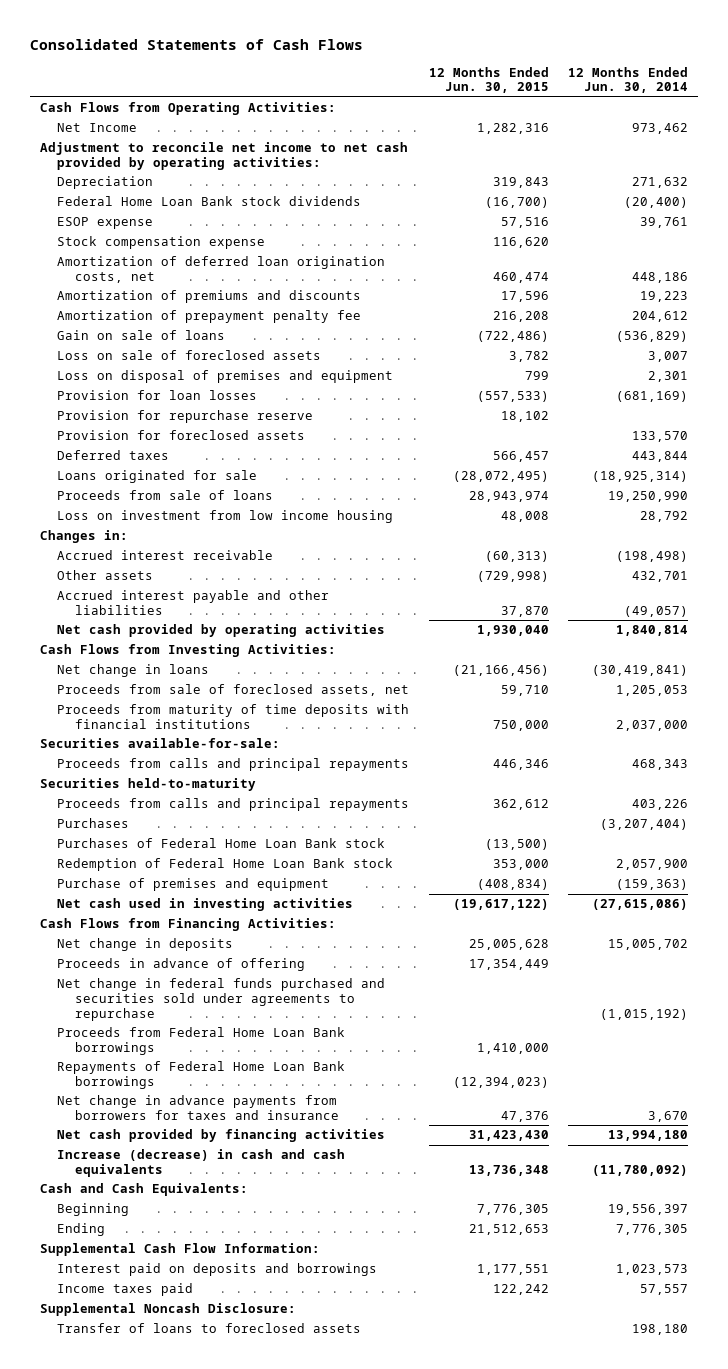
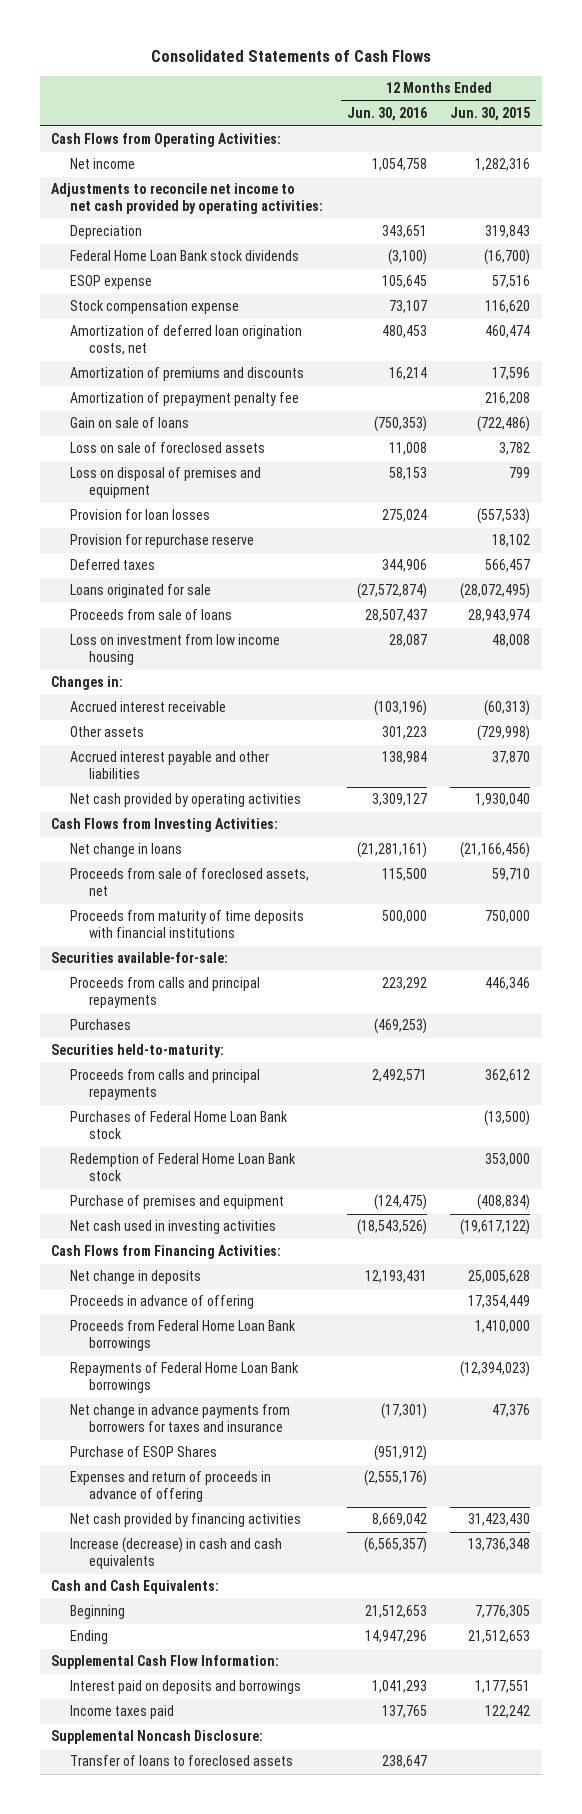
- | 12 Months Ended Jun. 30, 2015 | 12 Months Ended Jun. 30, 2014
+ | 12 Months Ended Jun. 30, 2016 | 12 Months Ended Jun. 30, 2015
- Net Income | 1,282,316 | 973,462
- Adjustment to reconcile net income to net cash provided by operating activities:
+ Net income | 1,054,758 | 1,282,316
+ Adjustments to reconcile net income to net cash provided by operating activities:
- Provision for foreclosed assets | | 133,570
- Securities held-to-maturity
+ Securities held-to-maturity:
moved down: Proceeds from calls and principal repayments | 2,492,571 | 362,612
- Net change in federal funds purchased and securities sold under agreements to repurchase | | (1,015,192)
+ Purchase of ESOP Shares | (951,912) |
+ Expenses and return of proceeds in advance of offering | (2,555,176) |

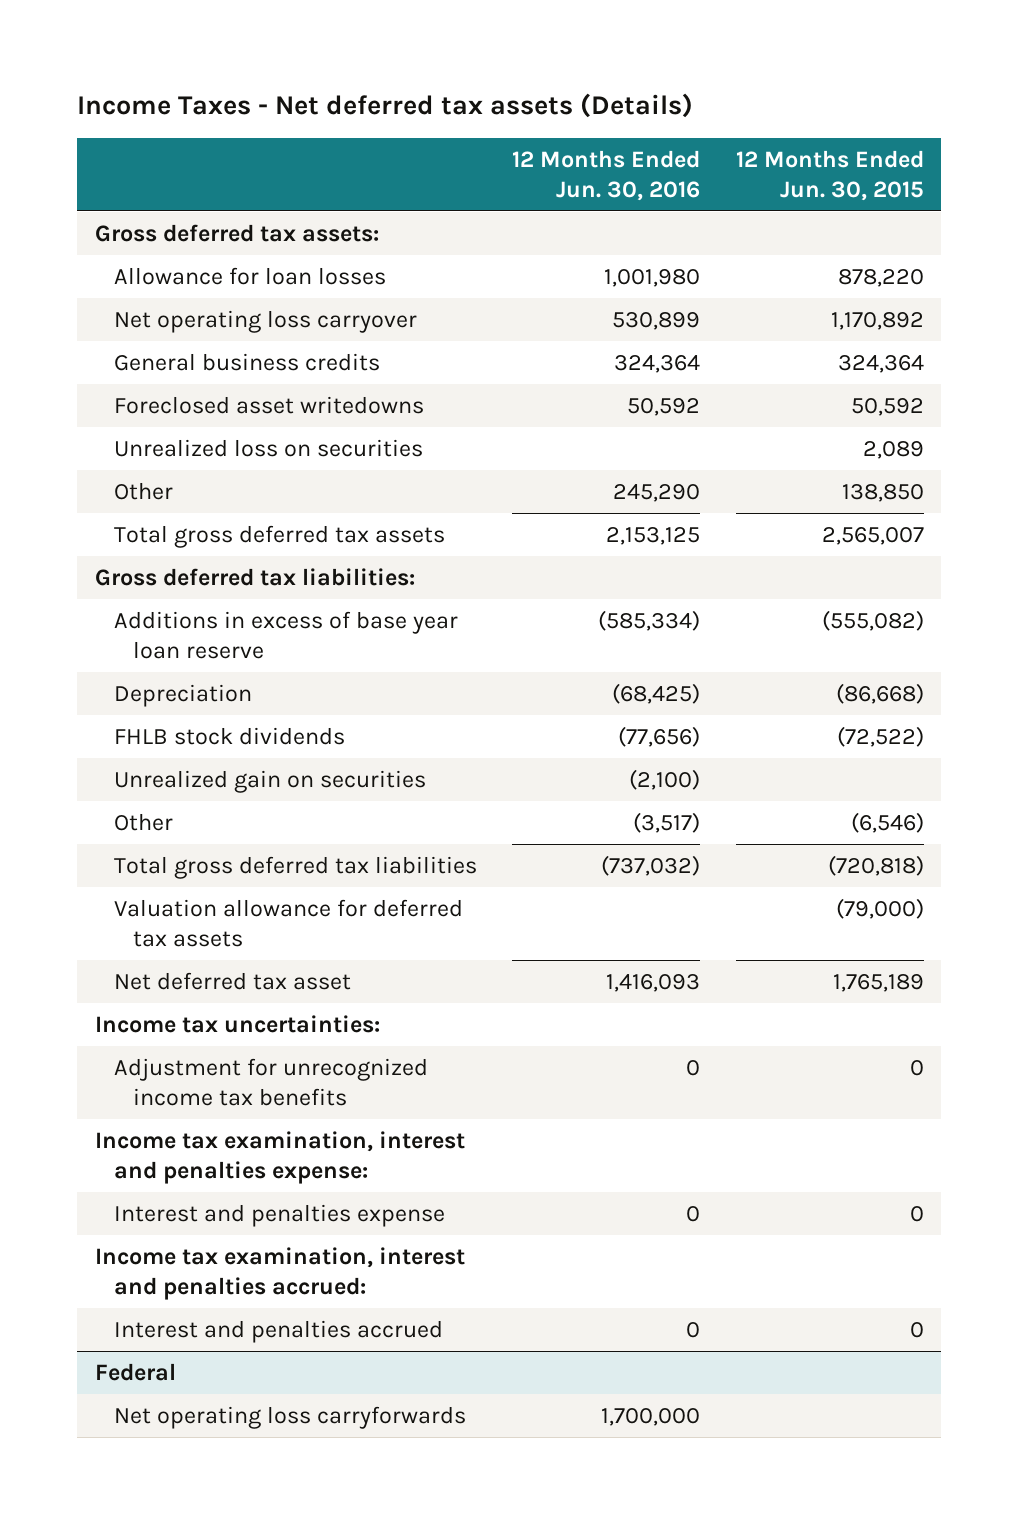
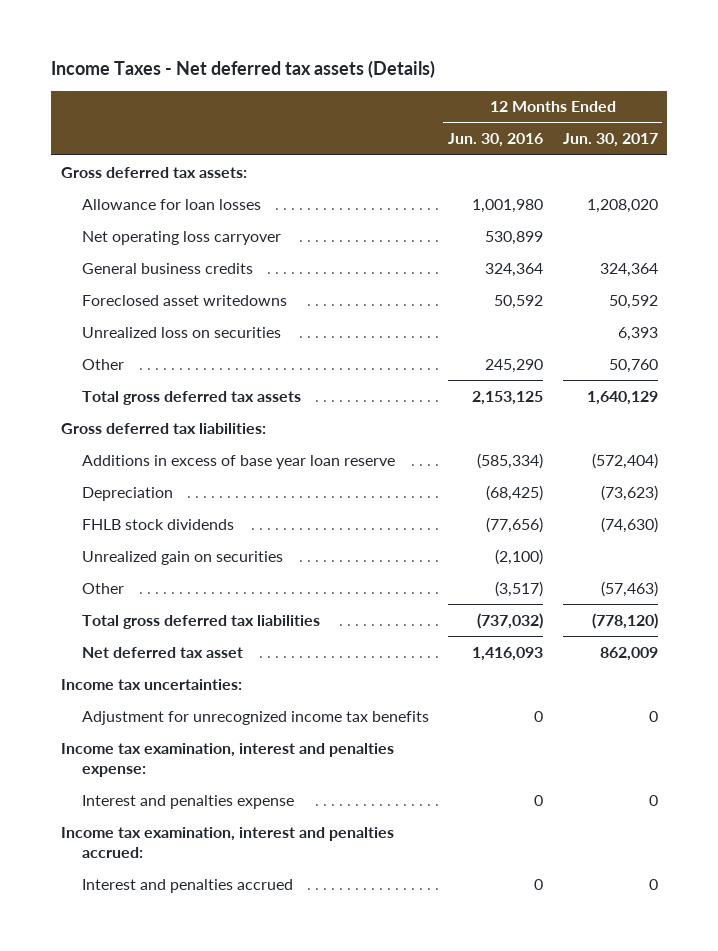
- | 12 Months Ended Jun. 30, 2016 | 12 Months Ended Jun. 30, 2015
+ | 12 Months Ended Jun. 30, 2016 | 12 Months Ended Jun. 30, 2017
- Valuation allowance for deferred tax assets | | (79,000)
- Federal
- Net operating loss carryforwards | 1,700,000 |

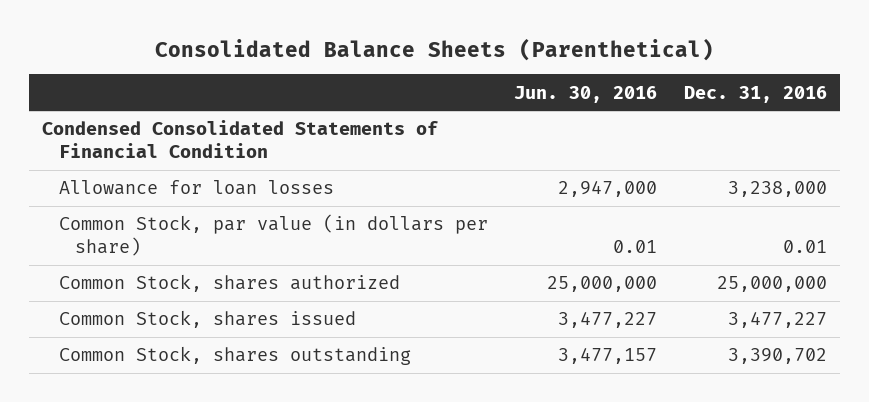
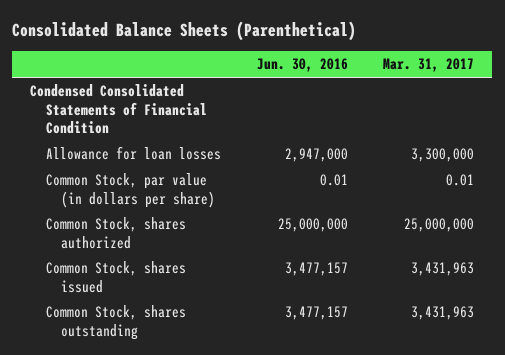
- | Jun. 30, 2016 | Dec. 31, 2016
+ | Jun. 30, 2016 | Mar. 31, 2017
- Common Stock, shares issued | 3,477,227 | 3,477,227
+ Common Stock, shares issued | 3,477,157 | 3,431,963

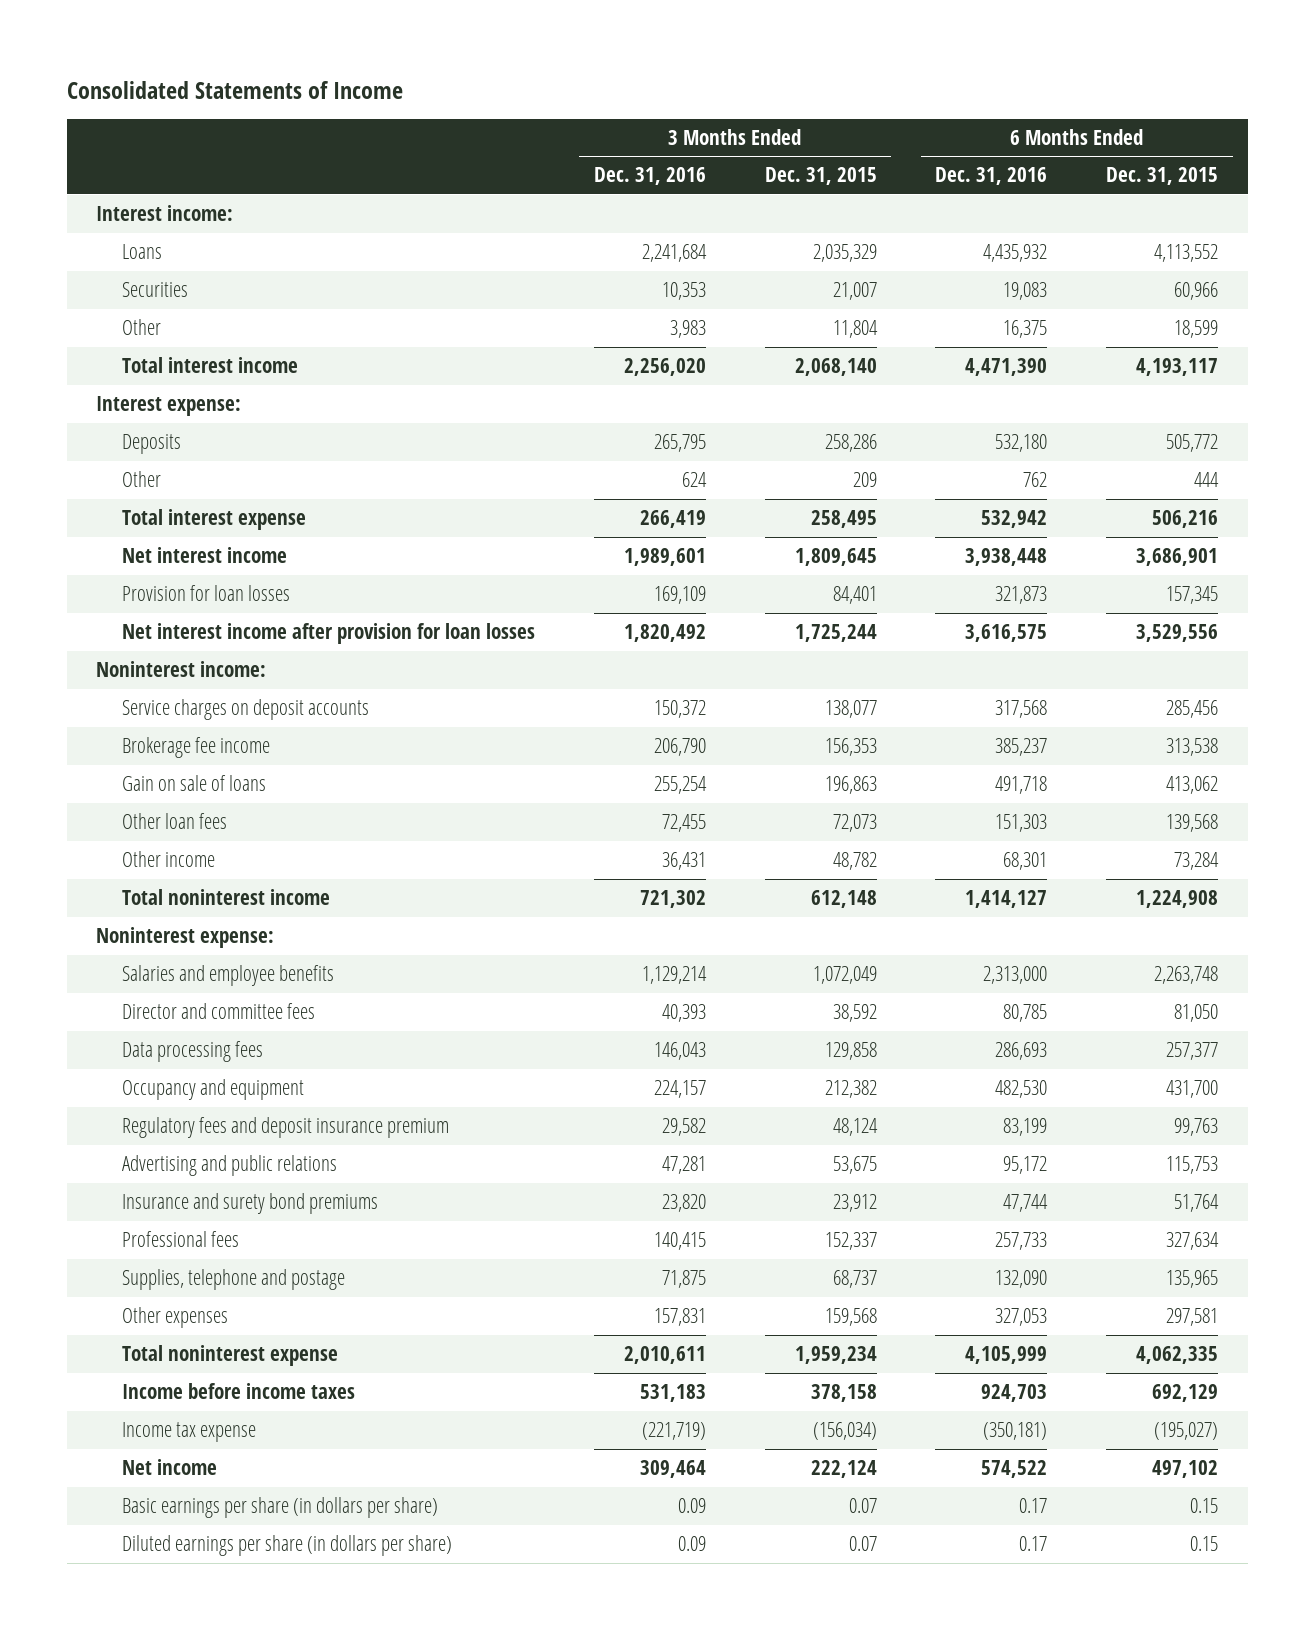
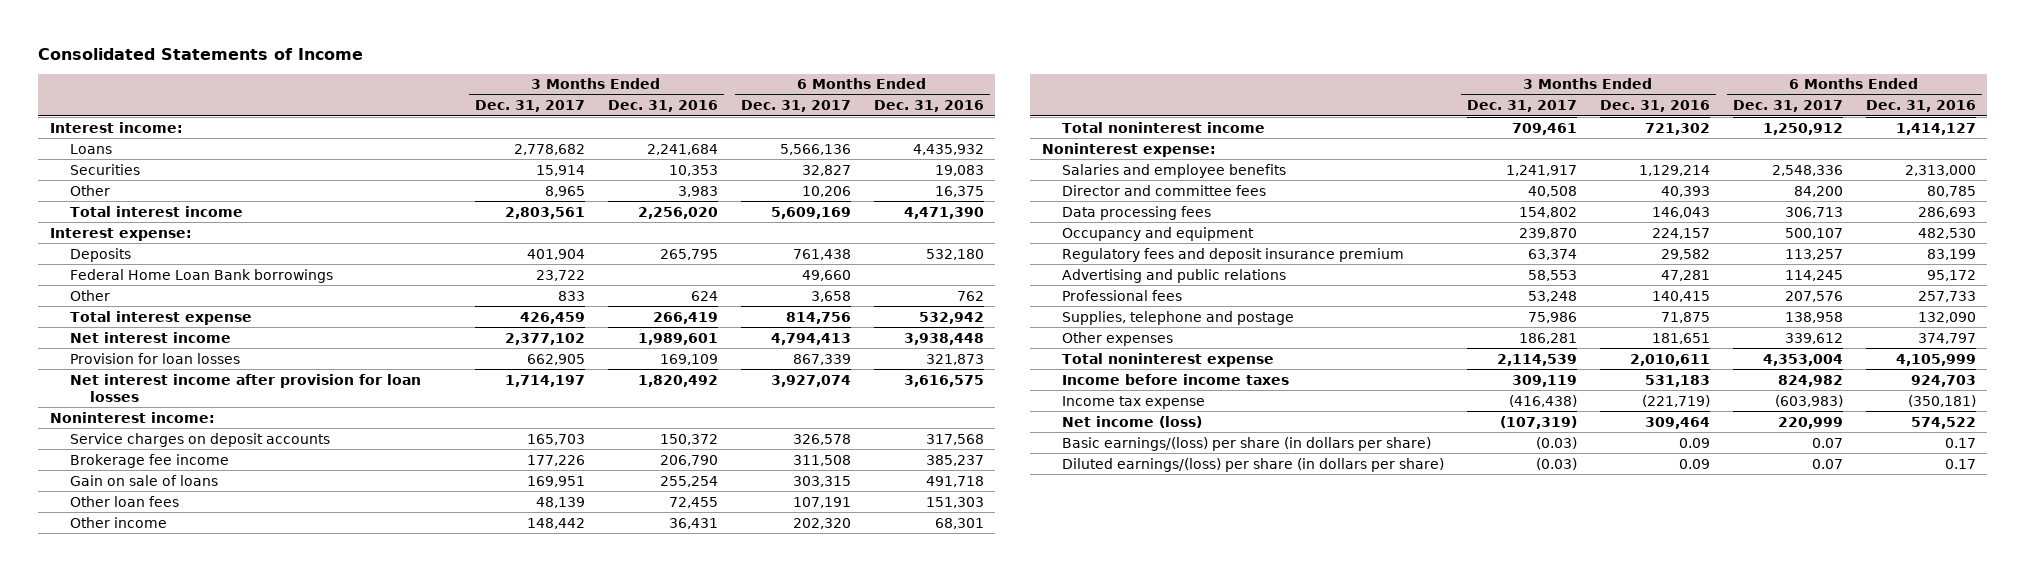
- | 3 Months Ended Dec. 31, 2016 | 3 Months Ended Dec. 31, 2015 | 6 Months Ended Dec. 31, 2016 | 6 Months Ended Dec. 31, 2015
+ | 3 Months Ended Dec. 31, 2017 | 3 Months Ended Dec. 31, 2016 | 6 Months Ended Dec. 31, 2017 | 6 Months Ended Dec. 31, 2016
+ Federal Home Loan Bank borrowings | 23,722 | | 49,660 |
- Insurance and surety bond premiums | 23,820 | 23,912 | 47,744 | 51,764
- Other expenses | 157,831 | 159,568 | 327,053 | 297,581
+ Other expenses | 186,281 | 181,651 | 339,612 | 374,797
- Net income | 309,464 | 222,124 | 574,522 | 497,102
- Basic earnings per share (in dollars per share) | 0.09 | 0.07 | 0.17 | 0.15
- Diluted earnings per share (in dollars per share) | 0.09 | 0.07 | 0.17 | 0.15
+ Net income (loss) | (107,319) | 309,464 | 220,999 | 574,522
+ Basic earnings/(loss) per share (in dollars per share) | (0.03) | 0.09 | 0.07 | 0.17
+ Diluted earnings/(loss) per share (in dollars per share) | (0.03) | 0.09 | 0.07 | 0.17

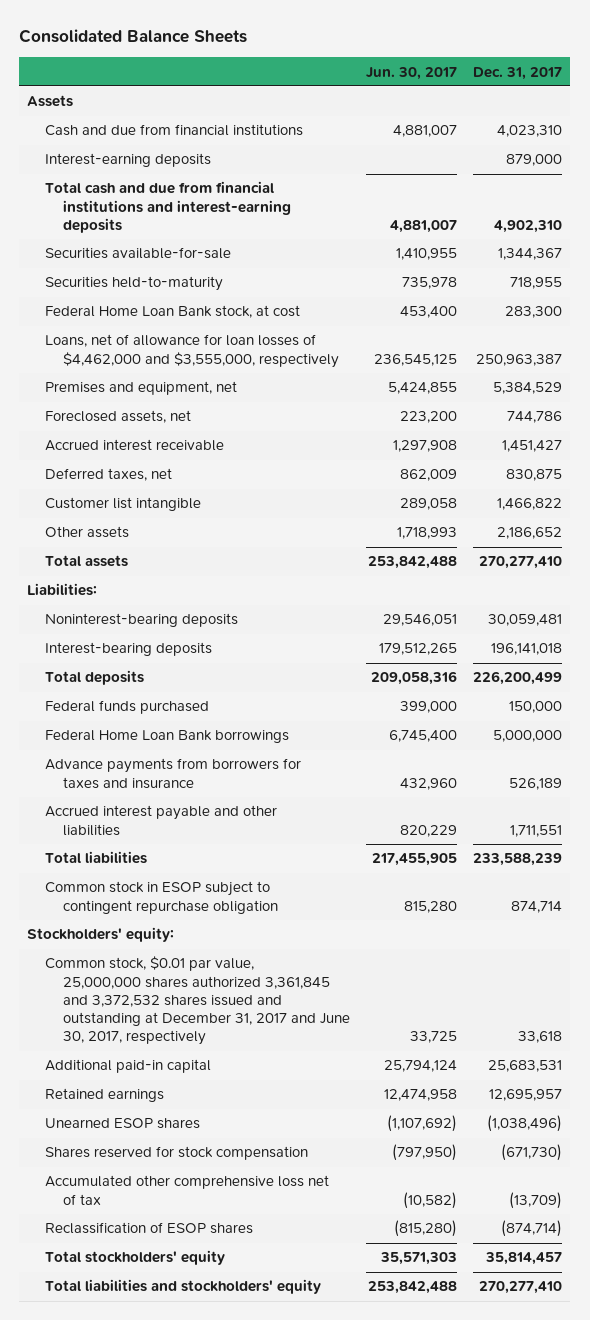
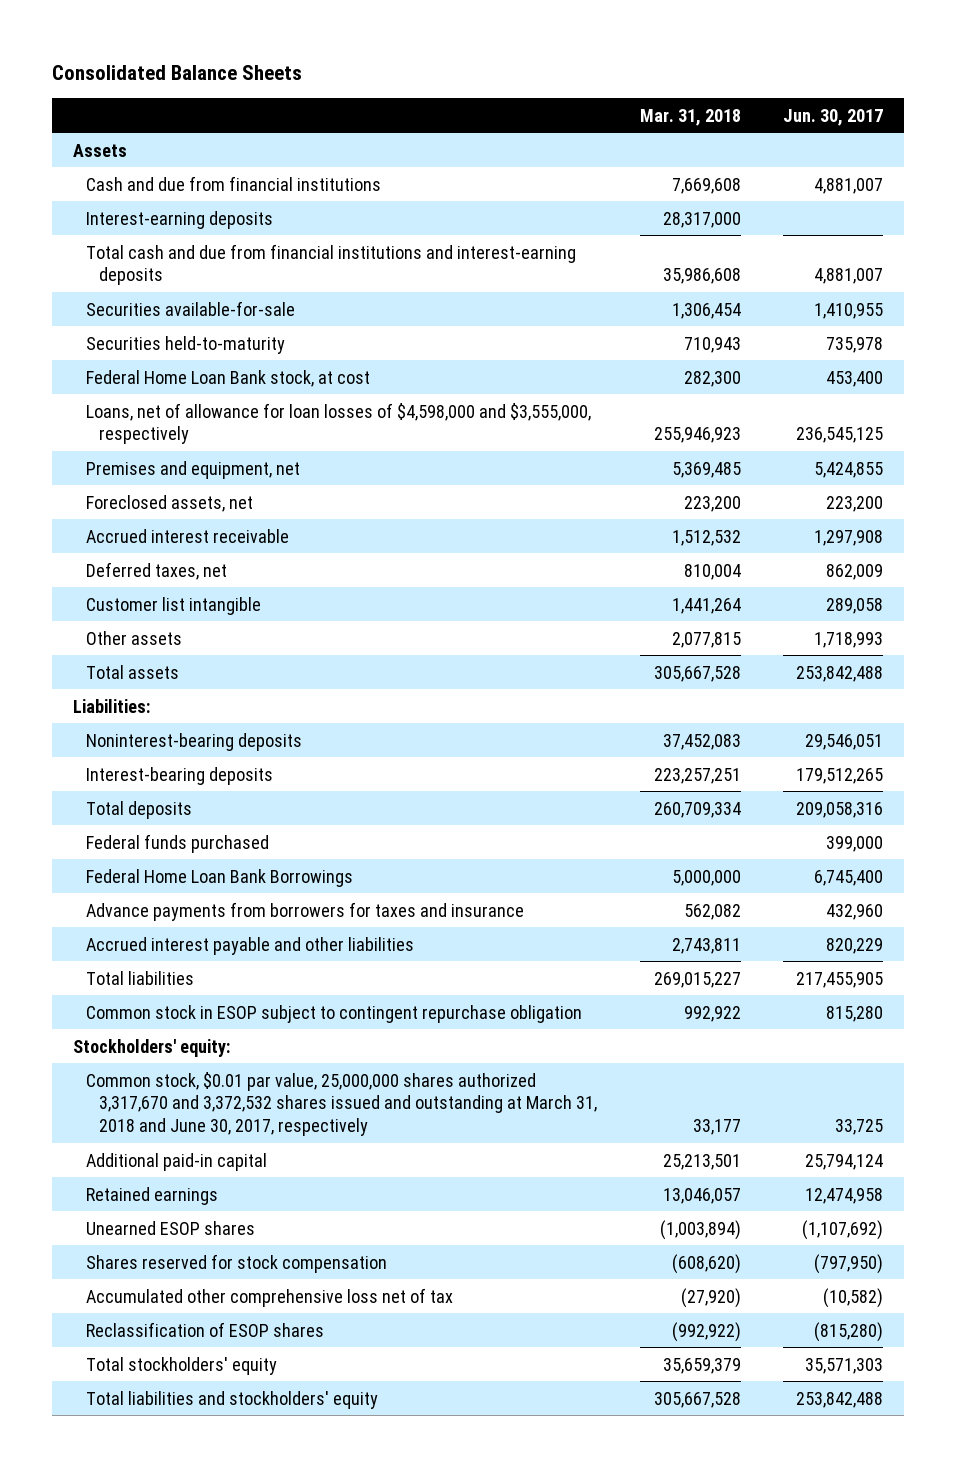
- | Jun. 30, 2017 | Dec. 31, 2017
+ | Mar. 31, 2018 | Jun. 30, 2017
- Loans, net of allowance for loan losses of $4,462,000 and $3,555,000, respectively | 236,545,125 | 250,963,387
+ Loans, net of allowance for loan losses of $4,598,000 and $3,555,000, respectively | 255,946,923 | 236,545,125
- Federal Home Loan Bank borrowings | 6,745,400 | 5,000,000
+ Federal Home Loan Bank Borrowings | 5,000,000 | 6,745,400
- Common stock, $0.01 par value, 25,000,000 shares authorized 3,361,845 and 3,372,532 shares issued and outstanding at December 31, 2017 and June 30, 2017, respectively | 33,725 | 33,618
+ Common stock, $0.01 par value, 25,000,000 shares authorized 3,317,670 and 3,372,532 shares issued and outstanding at March 31, 2018 and June 30, 2017, respectively | 33,177 | 33,725

